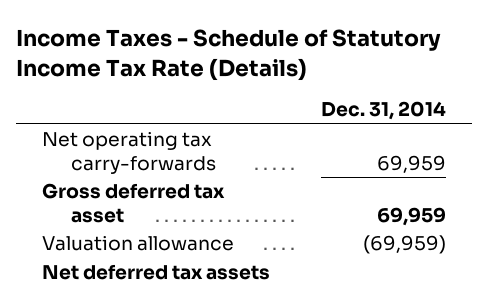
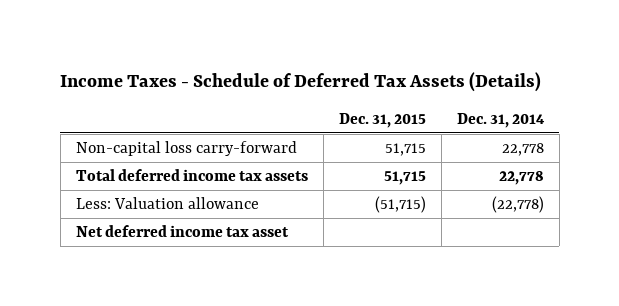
- Income Taxes - Schedule of Statutory Income Tax Rate (Details)
+ Income Taxes - Schedule of Deferred Tax Assets (Details)
- | Dec. 31, 2014
+ | Dec. 31, 2015 | Dec. 31, 2014
- Net operating tax carry-forwards | 69,959
- Gross deferred tax asset | 69,959
- Valuation allowance | (69,959)
- Net deferred tax assets
+ Non-capital loss carry-forward | 51,715 | 22,778
+ Total deferred income tax assets | 51,715 | 22,778
+ Less: Valuation allowance | (51,715) | (22,778)
+ Net deferred income tax asset

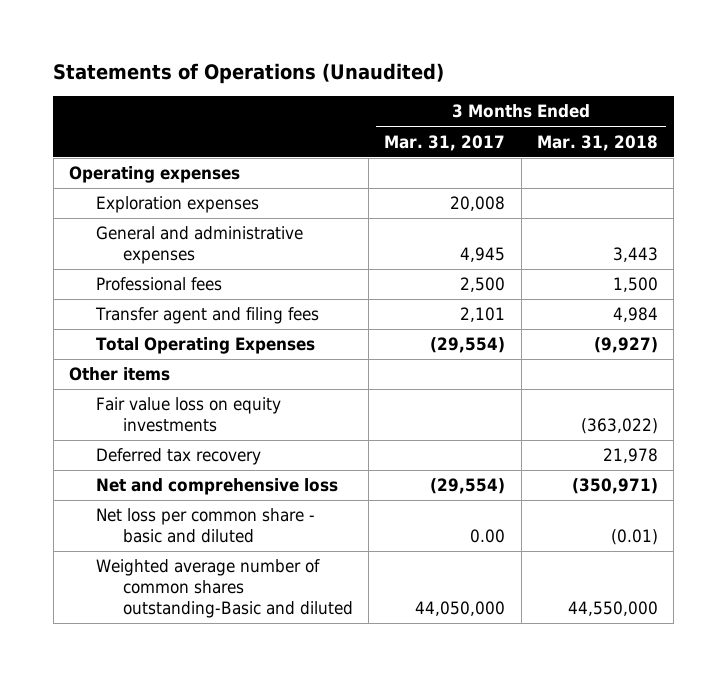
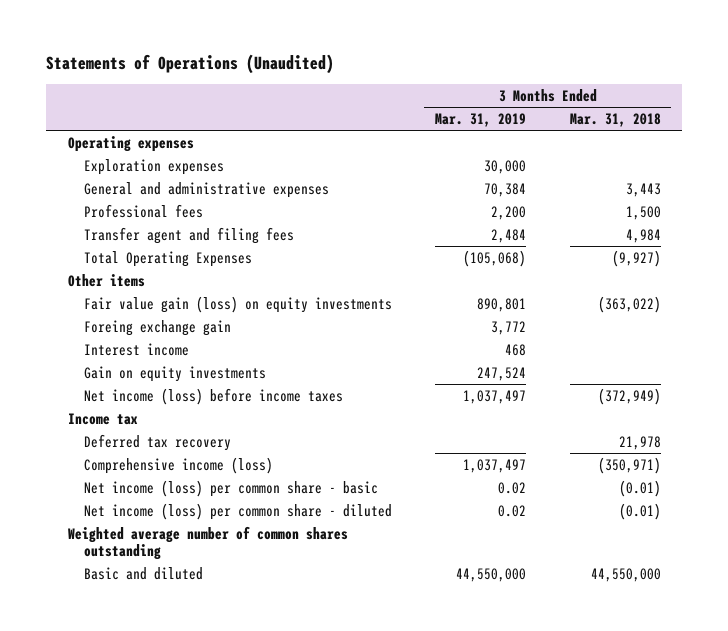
- | 3 Months Ended Mar. 31, 2017 | 3 Months Ended Mar. 31, 2018
+ | 3 Months Ended Mar. 31, 2019 | 3 Months Ended Mar. 31, 2018
- Fair value loss on equity investments | | (363,022)
+ Fair value gain (loss) on equity investments | 890,801 | (363,022)
+ Foreing exchange gain | 3,772 |
+ Interest income | 468 |
+ Gain on equity investments | 247,524 |
+ Net income (loss) before income taxes | 1,037,497 | (372,949)
+ Income tax
- Net and comprehensive loss | (29,554) | (350,971)
- Net loss per common share - basic and diluted | 0.00 | (0.01)
- Weighted average number of common shares outstanding-Basic and diluted | 44,050,000 | 44,550,000
+ Comprehensive income (loss) | 1,037,497 | (350,971)
+ Net income (loss) per common share - basic | 0.02 | (0.01)
+ Net income (loss) per common share - diluted | 0.02 | (0.01)
+ Weighted average number of common shares outstanding
+ Basic and diluted | 44,550,000 | 44,550,000

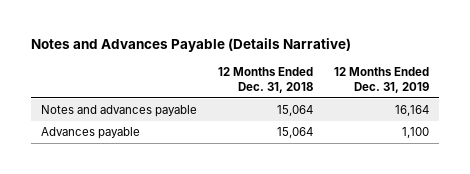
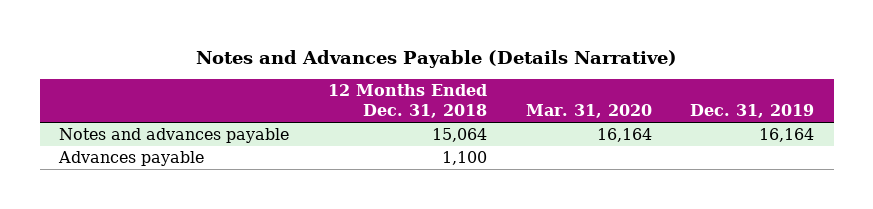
- | 12 Months Ended Dec. 31, 2018 | 12 Months Ended Dec. 31, 2019
+ | 12 Months Ended Dec. 31, 2018 | Mar. 31, 2020 | Dec. 31, 2019
- Advances payable | 15,064 | 1,100
+ Advances payable | 1,100 | |

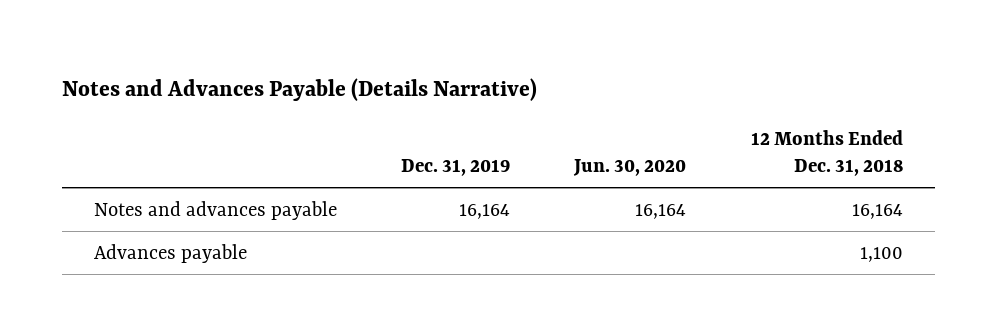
- | 12 Months Ended Dec. 31, 2018 | Mar. 31, 2020 | Dec. 31, 2019
+ | Dec. 31, 2019 | Jun. 30, 2020 | 12 Months Ended Dec. 31, 2018
- Notes and advances payable | 15,064 | 16,164 | 16,164
+ Notes and advances payable | 16,164 | 16,164 | 16,164

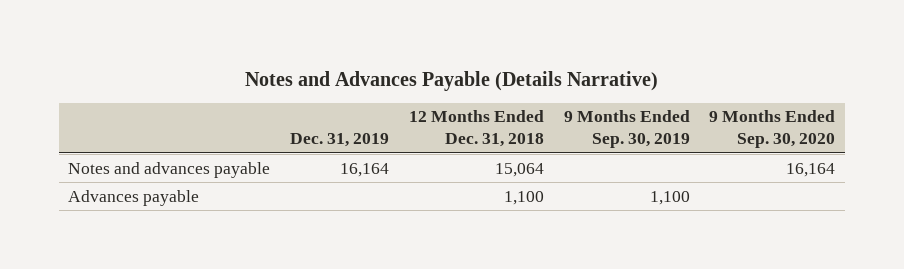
- | Dec. 31, 2019 | Jun. 30, 2020 | 12 Months Ended Dec. 31, 2018
+ | Dec. 31, 2019 | 12 Months Ended Dec. 31, 2018 | 9 Months Ended Sep. 30, 2019 | 9 Months Ended Sep. 30, 2020
- Notes and advances payable | 16,164 | 16,164 | 16,164
+ Notes and advances payable | 16,164 | 15,064 | | 16,164

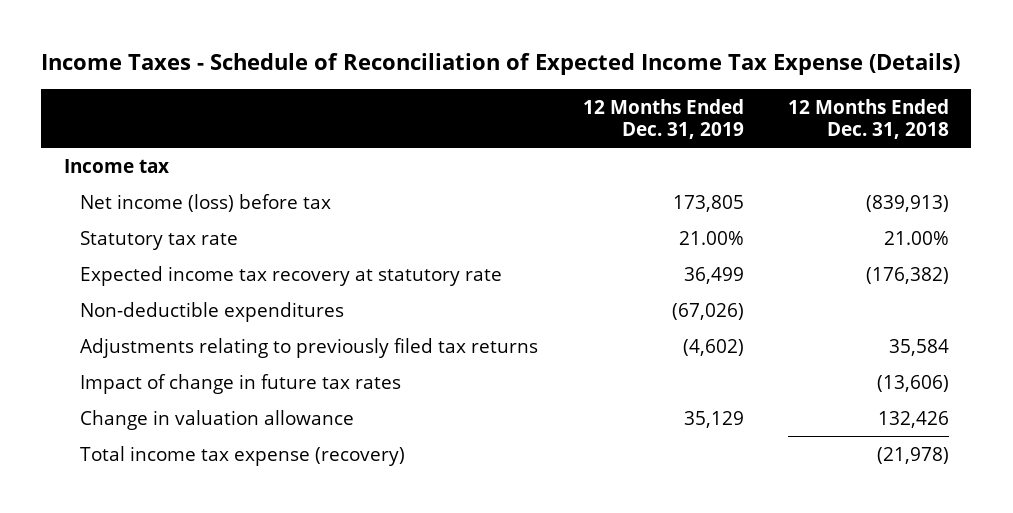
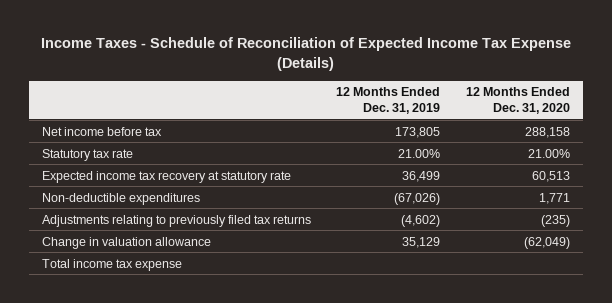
- | 12 Months Ended Dec. 31, 2019 | 12 Months Ended Dec. 31, 2018
+ | 12 Months Ended Dec. 31, 2019 | 12 Months Ended Dec. 31, 2020
- Income tax
- Net income (loss) before tax | 173,805 | (839,913)
+ Net income before tax | 173,805 | 288,158
- Impact of change in future tax rates | | (13,606)
- Total income tax expense (recovery) | | (21,978)
+ Total income tax expense

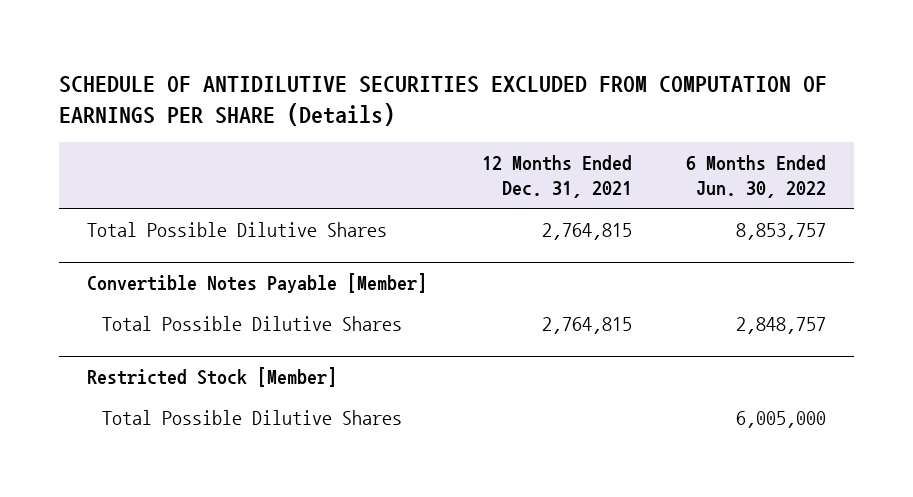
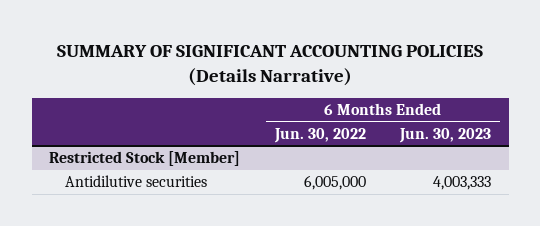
- SCHEDULE OF ANTIDILUTIVE SECURITIES EXCLUDED FROM COMPUTATION OF EARNINGS PER SHARE (Details)
+ SUMMARY OF SIGNIFICANT ACCOUNTING POLICIES (Details Narrative)
- | 12 Months Ended Dec. 31, 2021 | 6 Months Ended Jun. 30, 2022
+ | 6 Months Ended Jun. 30, 2022 | 6 Months Ended Jun. 30, 2023
- Total Possible Dilutive Shares | 2,764,815 | 8,853,757
- Convertible Notes Payable [Member]
- Total Possible Dilutive Shares | 2,764,815 | 2,848,757
@ Restricted Stock [Member]
- Total Possible Dilutive Shares | | 6,005,000
+ Antidilutive securities | 6,005,000 | 4,003,333

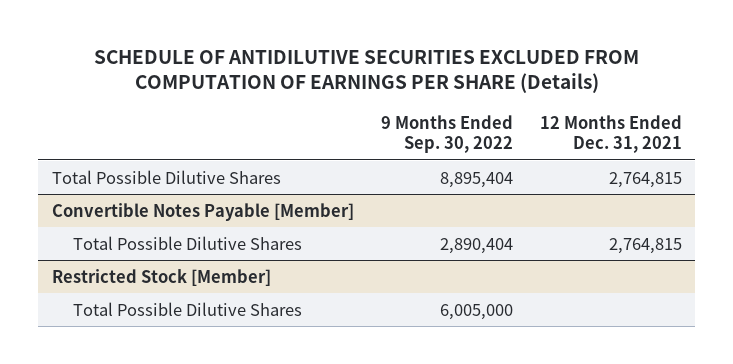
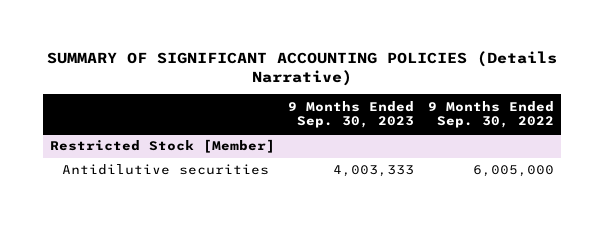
- SCHEDULE OF ANTIDILUTIVE SECURITIES EXCLUDED FROM COMPUTATION OF EARNINGS PER SHARE (Details)
+ SUMMARY OF SIGNIFICANT ACCOUNTING POLICIES (Details Narrative)
- | 9 Months Ended Sep. 30, 2022 | 12 Months Ended Dec. 31, 2021
+ | 9 Months Ended Sep. 30, 2023 | 9 Months Ended Sep. 30, 2022
- Total Possible Dilutive Shares | 8,895,404 | 2,764,815
- Convertible Notes Payable [Member]
- Total Possible Dilutive Shares | 2,890,404 | 2,764,815
@ Restricted Stock [Member]
- Total Possible Dilutive Shares | 6,005,000 |
+ Antidilutive securities | 4,003,333 | 6,005,000

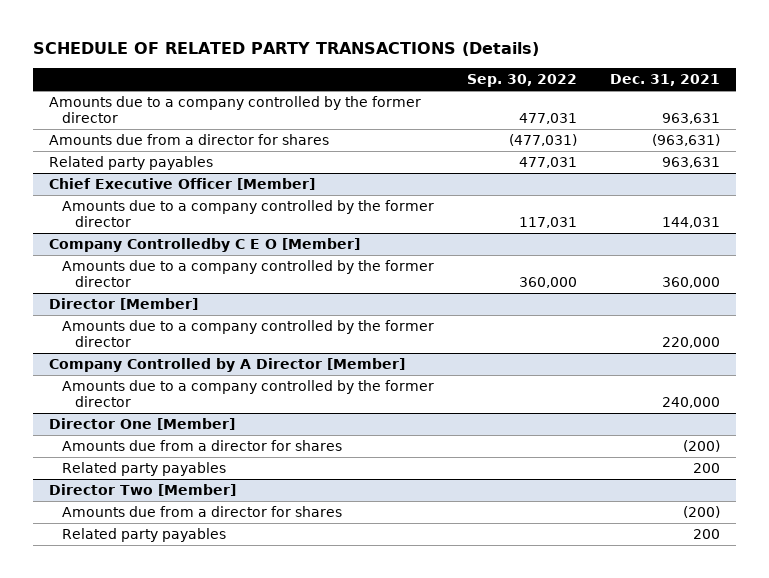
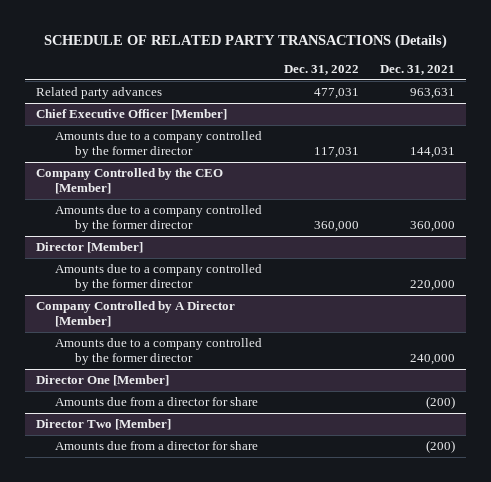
- | Sep. 30, 2022 | Dec. 31, 2021
+ | Dec. 31, 2022 | Dec. 31, 2021
- Amounts due to a company controlled by the former director | 477,031 | 963,631
- Amounts due from a director for shares | (477,031) | (963,631)
- Related party payables | 477,031 | 963,631
+ Related party advances | 477,031 | 963,631
- Company Controlledby C E O [Member]
+ Company Controlled by the CEO [Member]
@ Director One [Member]
- Amounts due from a director for shares | | (200)
- Related party payables | | 200
+ Amounts due from a director for share | | (200)
@ Director Two [Member]
- Amounts due from a director for shares | | (200)
- Related party payables | | 200
+ Amounts due from a director for share | | (200)

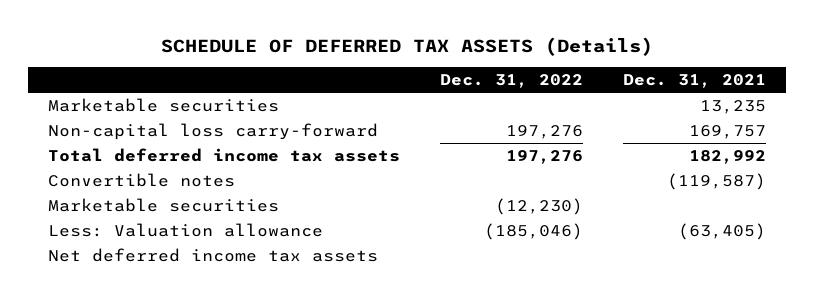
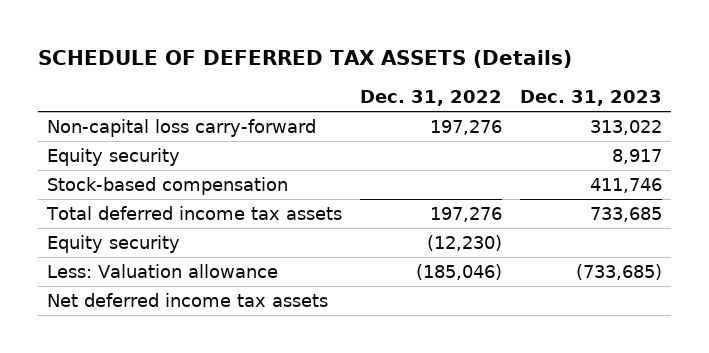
- | Dec. 31, 2022 | Dec. 31, 2021
+ | Dec. 31, 2022 | Dec. 31, 2023
- Marketable securities | | 13,235
+ Equity security | | 8,917
+ Stock-based compensation | | 411,746
- Convertible notes | | (119,587)
- Marketable securities | (12,230) |
+ Equity security | (12,230) |

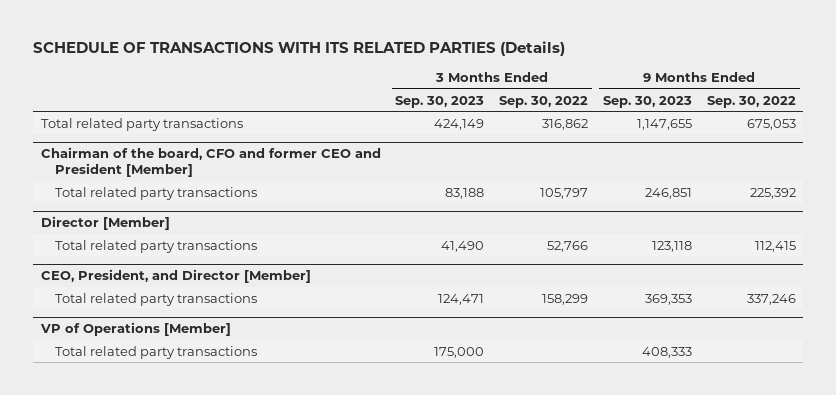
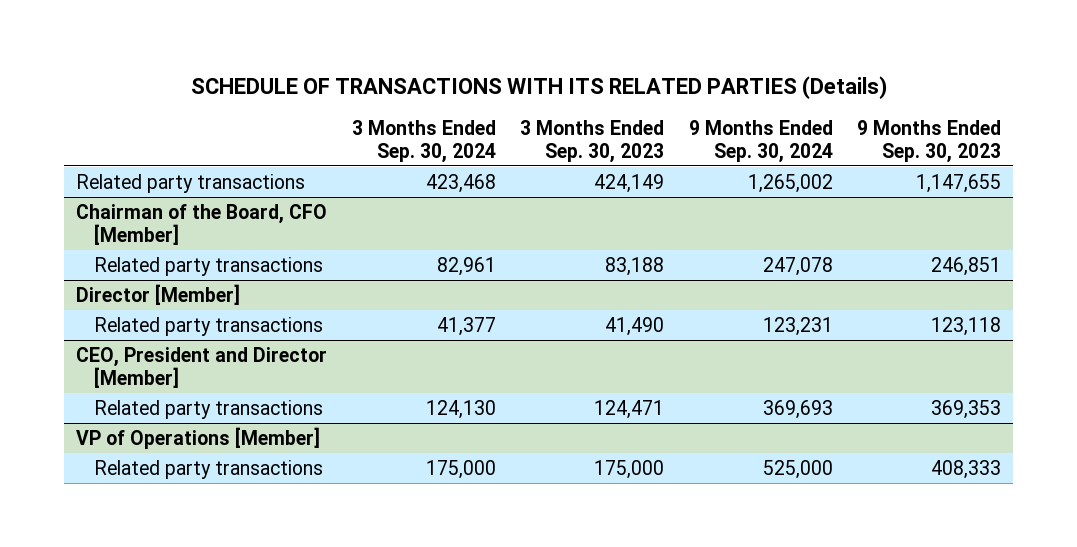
- | 3 Months Ended Sep. 30, 2023 | 3 Months Ended Sep. 30, 2022 | 9 Months Ended Sep. 30, 2023 | 9 Months Ended Sep. 30, 2022
+ | 3 Months Ended Sep. 30, 2024 | 3 Months Ended Sep. 30, 2023 | 9 Months Ended Sep. 30, 2024 | 9 Months Ended Sep. 30, 2023
- Total related party transactions | 424,149 | 316,862 | 1,147,655 | 675,053
- Chairman of the board, CFO and former CEO and President [Member]
- Total related party transactions | 83,188 | 105,797 | 246,851 | 225,392
+ Related party transactions | 423,468 | 424,149 | 1,265,002 | 1,147,655
+ Chairman of the Board, CFO [Member]
+ Related party transactions | 82,961 | 83,188 | 247,078 | 246,851
@ Director [Member]
- Total related party transactions | 41,490 | 52,766 | 123,118 | 112,415
- CEO, President, and Director [Member]
- Total related party transactions | 124,471 | 158,299 | 369,353 | 337,246
@ Director [Member]
+ Related party transactions | 41,377 | 41,490 | 123,231 | 123,118
+ CEO, President and Director [Member]
+ Related party transactions | 124,130 | 124,471 | 369,693 | 369,353
@ VP of Operations [Member]
- Total related party transactions | 175,000 | | 408,333 |
+ Related party transactions | 175,000 | 175,000 | 525,000 | 408,333

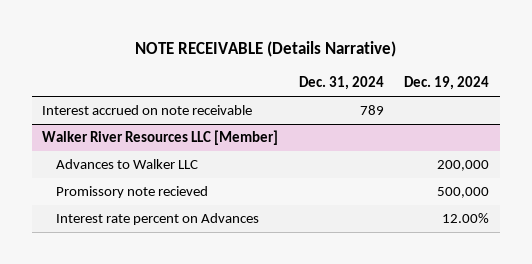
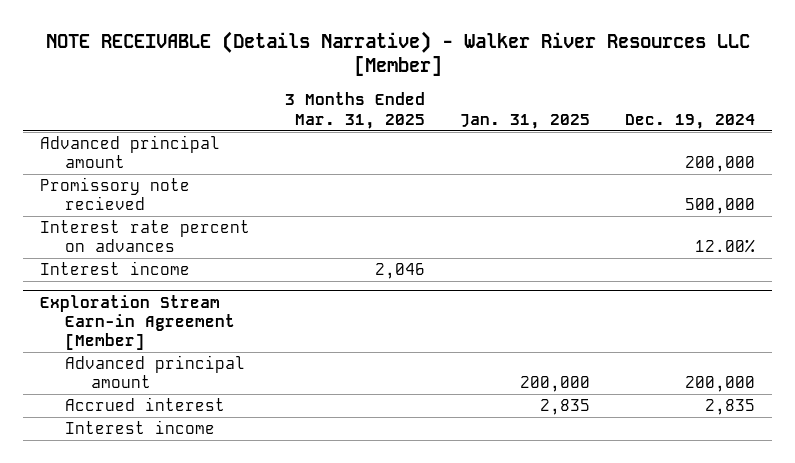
- NOTE RECEIVABLE (Details Narrative)
+ NOTE RECEIVABLE (Details Narrative) - Walker River Resources LLC [Member]
- | Dec. 31, 2024 | Dec. 19, 2024
+ | 3 Months Ended Mar. 31, 2025 | Jan. 31, 2025 | Dec. 19, 2024
- Interest accrued on note receivable | 789 |
- Walker River Resources LLC [Member]
- Advances to Walker LLC | | 200,000
+ Advanced principal amount | | | 200,000
- Interest rate percent on Advances | | 12.00%
+ Interest rate percent on advances | | | 12.00%
+ Interest income | 2,046 | |
+ Exploration Stream Earn-in Agreement [Member]
+ Advanced principal amount | | 200,000 | 200,000
+ Accrued interest | | 2,835 | 2,835
+ Interest income

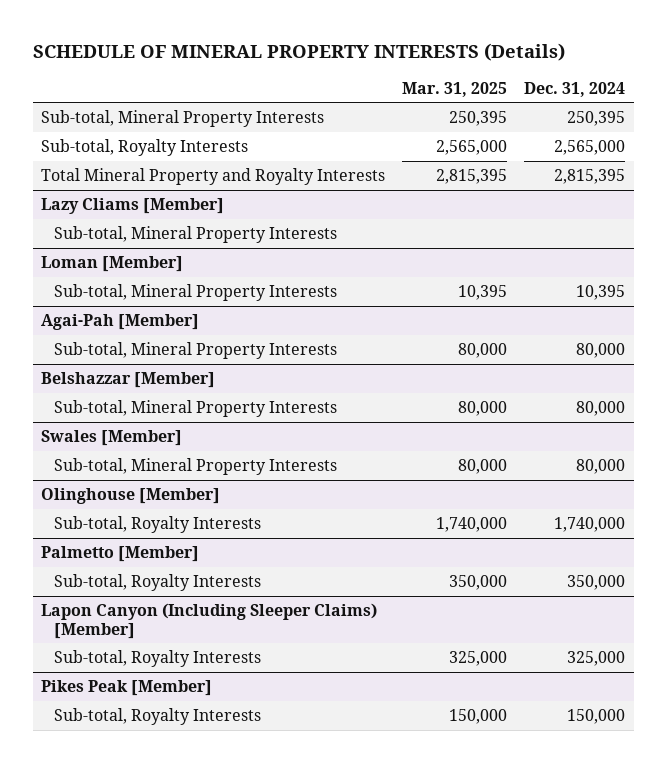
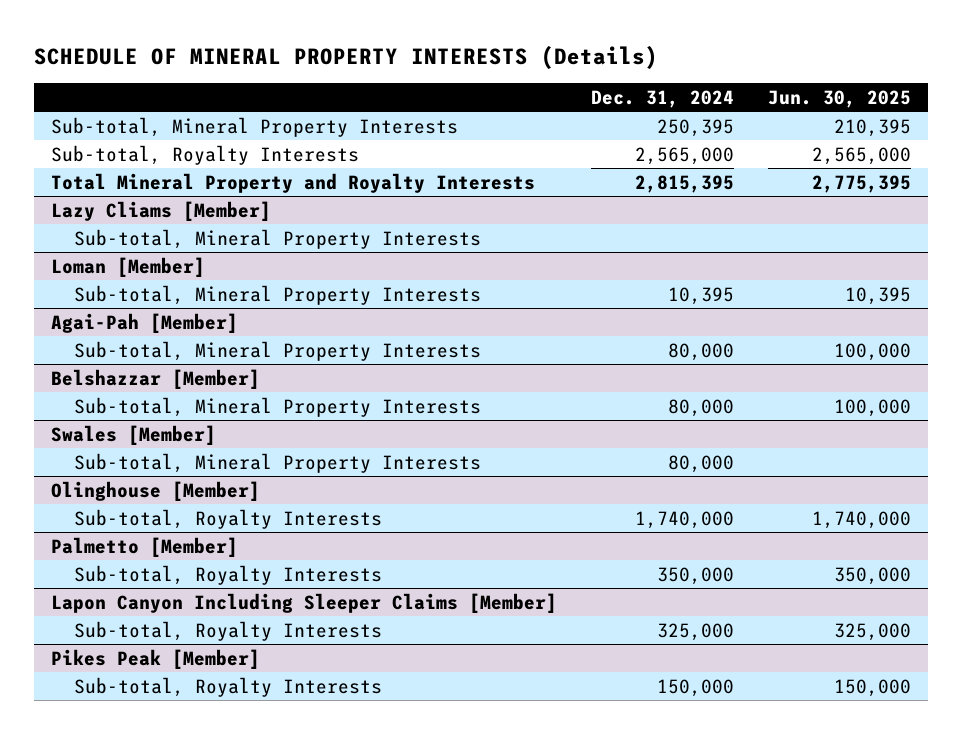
- | Mar. 31, 2025 | Dec. 31, 2024
+ | Dec. 31, 2024 | Jun. 30, 2025
- Lapon Canyon (Including Sleeper Claims) [Member]
+ Lapon Canyon Including Sleeper Claims [Member]

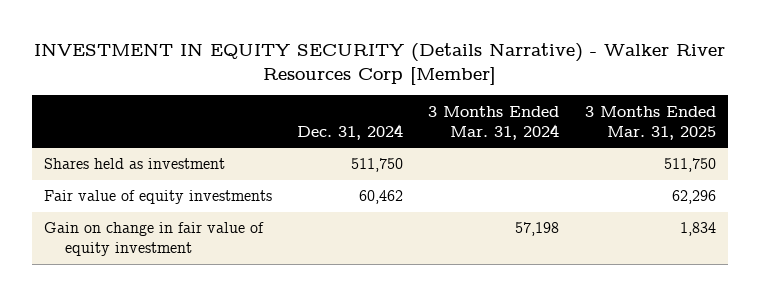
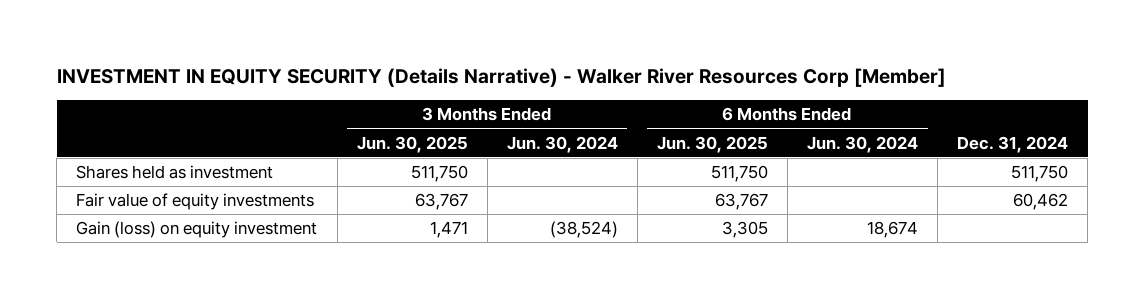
- | Dec. 31, 2024 | 3 Months Ended Mar. 31, 2024 | 3 Months Ended Mar. 31, 2025
+ | 3 Months Ended Jun. 30, 2025 | 3 Months Ended Jun. 30, 2024 | 6 Months Ended Jun. 30, 2025 | 6 Months Ended Jun. 30, 2024 | Dec. 31, 2024
- Gain on change in fair value of equity investment | | 57,198 | 1,834
+ Gain (loss) on equity investment | 1,471 | (38,524) | 3,305 | 18,674 |

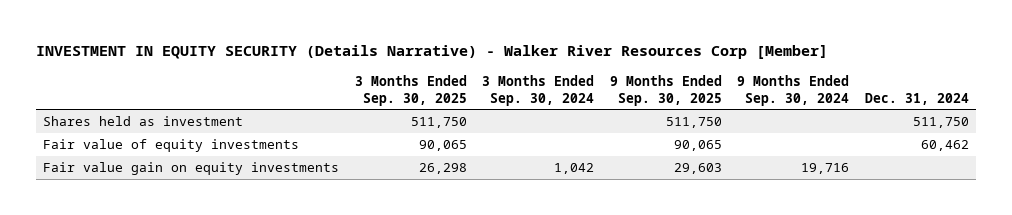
- | 3 Months Ended Jun. 30, 2025 | 3 Months Ended Jun. 30, 2024 | 6 Months Ended Jun. 30, 2025 | 6 Months Ended Jun. 30, 2024 | Dec. 31, 2024
+ | 3 Months Ended Sep. 30, 2025 | 3 Months Ended Sep. 30, 2024 | 9 Months Ended Sep. 30, 2025 | 9 Months Ended Sep. 30, 2024 | Dec. 31, 2024
- Gain (loss) on equity investment | 1,471 | (38,524) | 3,305 | 18,674 |
+ Fair value gain on equity investments | 26,298 | 1,042 | 29,603 | 19,716 |

